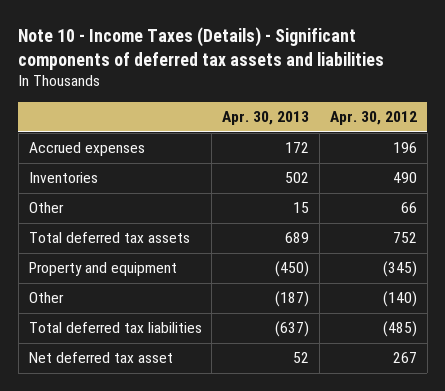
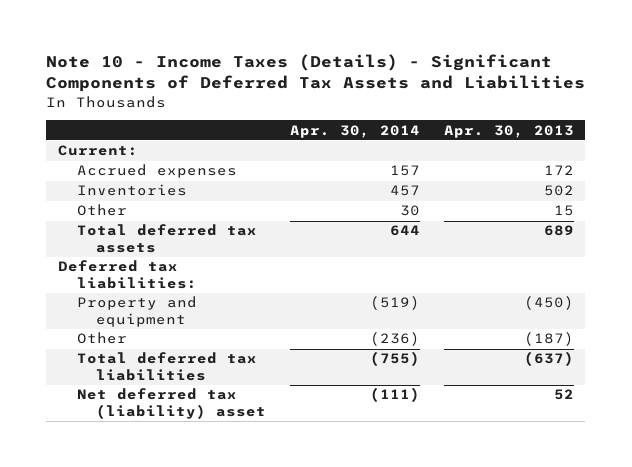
- Note 10 - Income Taxes (Details) - Significant components of deferred tax assets and liabilities
+ Note 10 - Income Taxes (Details) - Significant Components of Deferred Tax Assets and Liabilities
- | Apr. 30, 2013 | Apr. 30, 2012
+ | Apr. 30, 2014 | Apr. 30, 2013
+ Current:
+ Deferred tax liabilities:
- Net deferred tax asset | 52 | 267
+ Net deferred tax (liability) asset | (111) | 52

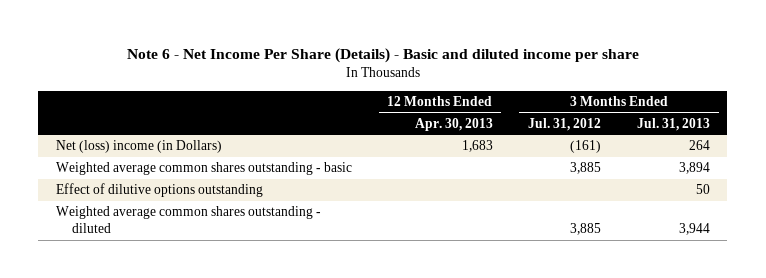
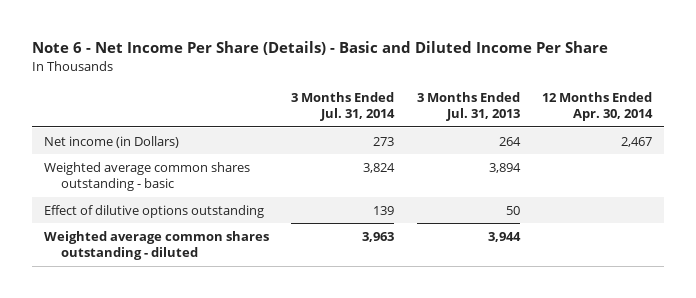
- Note 6 - Net Income Per Share (Details) - Basic and diluted income per share
+ Note 6 - Net Income Per Share (Details) - Basic and Diluted Income Per Share
- | 12 Months Ended Apr. 30, 2013 | 3 Months Ended Jul. 31, 2012 | 3 Months Ended Jul. 31, 2013
+ | 3 Months Ended Jul. 31, 2014 | 3 Months Ended Jul. 31, 2013 | 12 Months Ended Apr. 30, 2014
- Net (loss) income (in Dollars) | 1,683 | (161) | 264
+ Net income (in Dollars) | 273 | 264 | 2,467

